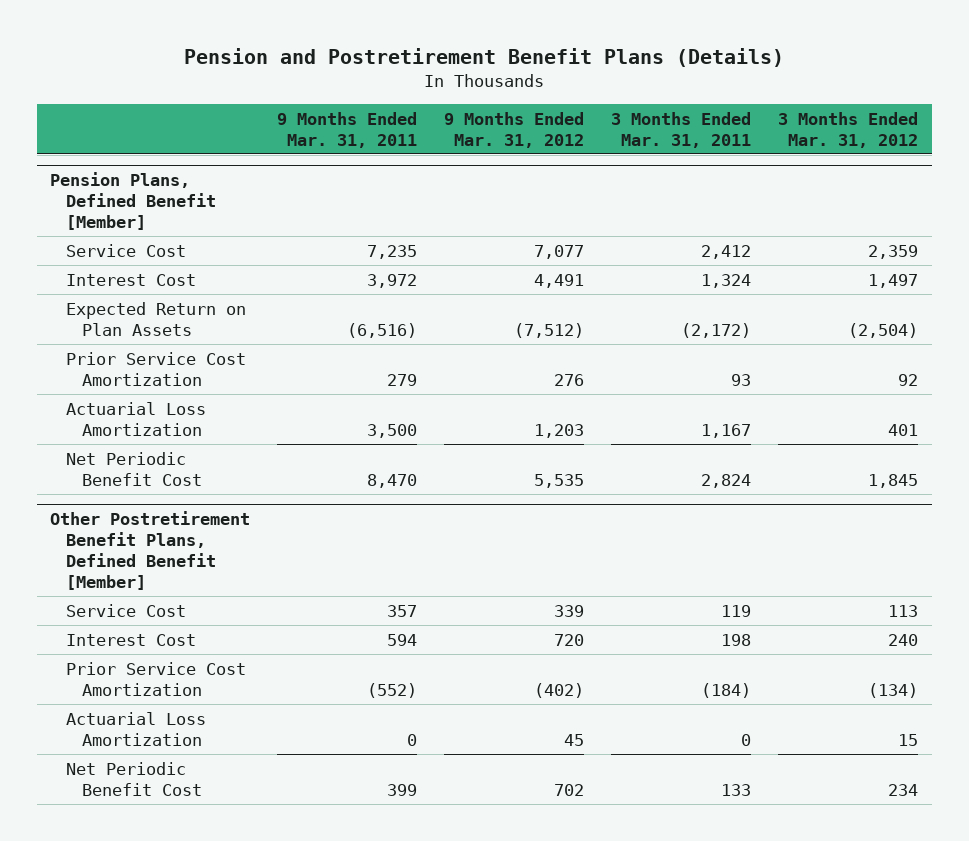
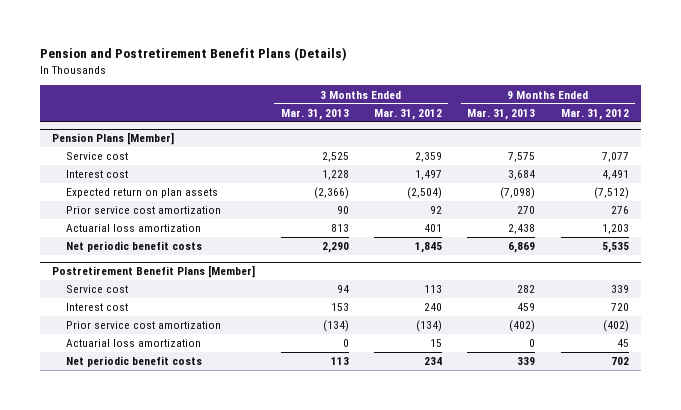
- | 9 Months Ended Mar. 31, 2011 | 9 Months Ended Mar. 31, 2012 | 3 Months Ended Mar. 31, 2011 | 3 Months Ended Mar. 31, 2012
+ | 3 Months Ended Mar. 31, 2013 | 3 Months Ended Mar. 31, 2012 | 9 Months Ended Mar. 31, 2013 | 9 Months Ended Mar. 31, 2012
- Pension Plans, Defined Benefit [Member]
- Service Cost | 7,235 | 7,077 | 2,412 | 2,359
- Interest Cost | 3,972 | 4,491 | 1,324 | 1,497
- Expected Return on Plan Assets | (6,516) | (7,512) | (2,172) | (2,504)
- Prior Service Cost Amortization | 279 | 276 | 93 | 92
- Actuarial Loss Amortization | 3,500 | 1,203 | 1,167 | 401
- Net Periodic Benefit Cost | 8,470 | 5,535 | 2,824 | 1,845
- Other Postretirement Benefit Plans, Defined Benefit [Member]
- Service Cost | 357 | 339 | 119 | 113
- Interest Cost | 594 | 720 | 198 | 240
- Prior Service Cost Amortization | (552) | (402) | (184) | (134)
- Actuarial Loss Amortization | 0 | 45 | 0 | 15
- Net Periodic Benefit Cost | 399 | 702 | 133 | 234
+ Pension Plans [Member]
+ Service cost | 2,525 | 2,359 | 7,575 | 7,077
+ Interest cost | 1,228 | 1,497 | 3,684 | 4,491
+ Expected return on plan assets | (2,366) | (2,504) | (7,098) | (7,512)
+ Prior service cost amortization | 90 | 92 | 270 | 276
+ Actuarial loss amortization | 813 | 401 | 2,438 | 1,203
+ Net periodic benefit costs | 2,290 | 1,845 | 6,869 | 5,535
+ Postretirement Benefit Plans [Member]
+ Service cost | 94 | 113 | 282 | 339
+ Interest cost | 153 | 240 | 459 | 720
+ Prior service cost amortization | (134) | (134) | (402) | (402)
+ Actuarial loss amortization | 0 | 15 | 0 | 45
+ Net periodic benefit costs | 113 | 234 | 339 | 702

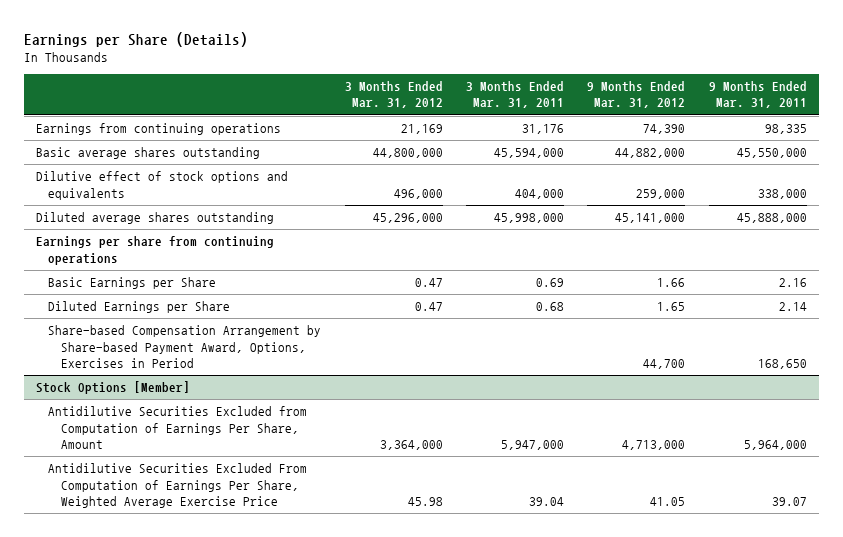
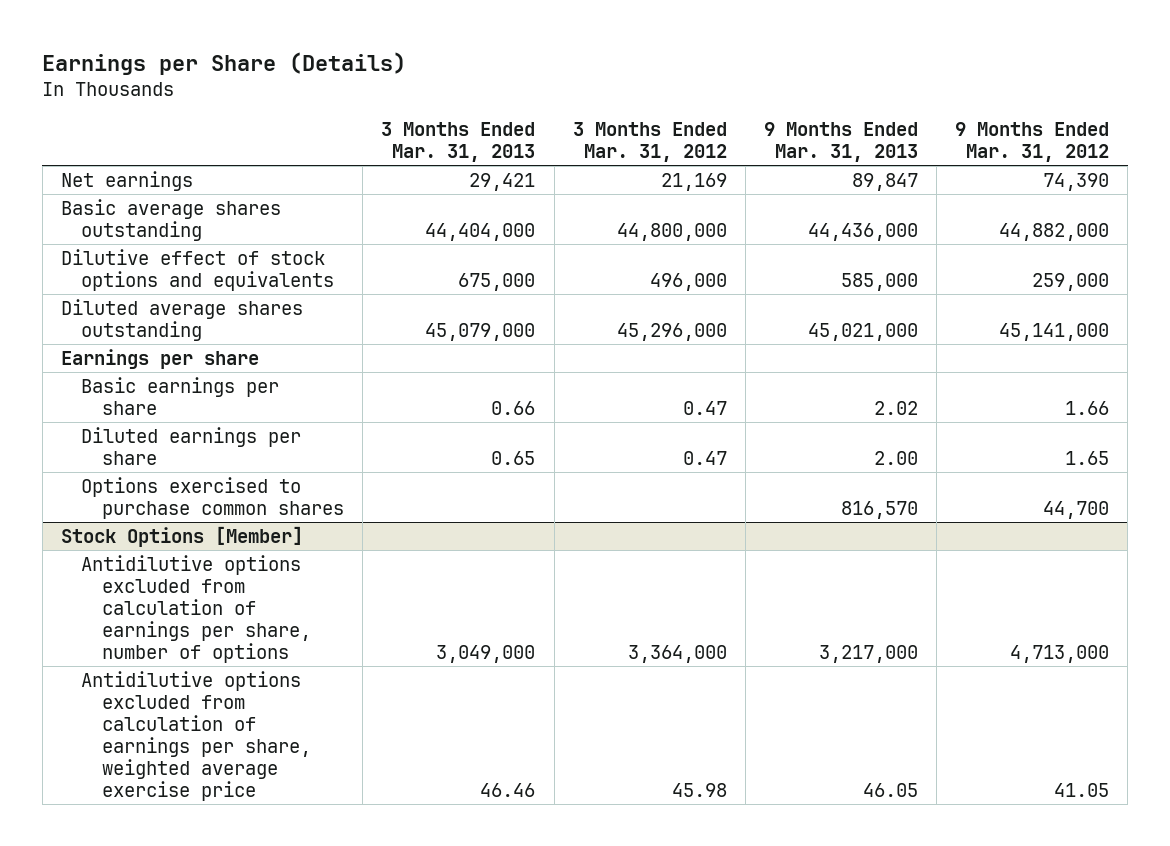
- | 3 Months Ended Mar. 31, 2012 | 3 Months Ended Mar. 31, 2011 | 9 Months Ended Mar. 31, 2012 | 9 Months Ended Mar. 31, 2011
+ | 3 Months Ended Mar. 31, 2013 | 3 Months Ended Mar. 31, 2012 | 9 Months Ended Mar. 31, 2013 | 9 Months Ended Mar. 31, 2012
- Earnings from continuing operations | 21,169 | 31,176 | 74,390 | 98,335
+ Net earnings | 29,421 | 21,169 | 89,847 | 74,390
- Earnings per share from continuing operations
- Basic Earnings per Share | 0.47 | 0.69 | 1.66 | 2.16
- Diluted Earnings per Share | 0.47 | 0.68 | 1.65 | 2.14
- Share-based Compensation Arrangement by Share-based Payment Award, Options, Exercises in Period | | | 44,700 | 168,650
+ Earnings per share
+ Basic earnings per share | 0.66 | 0.47 | 2.02 | 1.66
+ Diluted earnings per share | 0.65 | 0.47 | 2.00 | 1.65
+ Options exercised to purchase common shares | | | 816,570 | 44,700
@ Stock Options [Member]
- Antidilutive Securities Excluded from Computation of Earnings Per Share, Amount | 3,364,000 | 5,947,000 | 4,713,000 | 5,964,000
- Antidilutive Securities Excluded From Computation of Earnings Per Share, Weighted Average Exercise Price | 45.98 | 39.04 | 41.05 | 39.07
+ Antidilutive options excluded from calculation of earnings per share, number of options | 3,049,000 | 3,364,000 | 3,217,000 | 4,713,000
+ Antidilutive options excluded from calculation of earnings per share, weighted average exercise price | 46.46 | 45.98 | 46.05 | 41.05

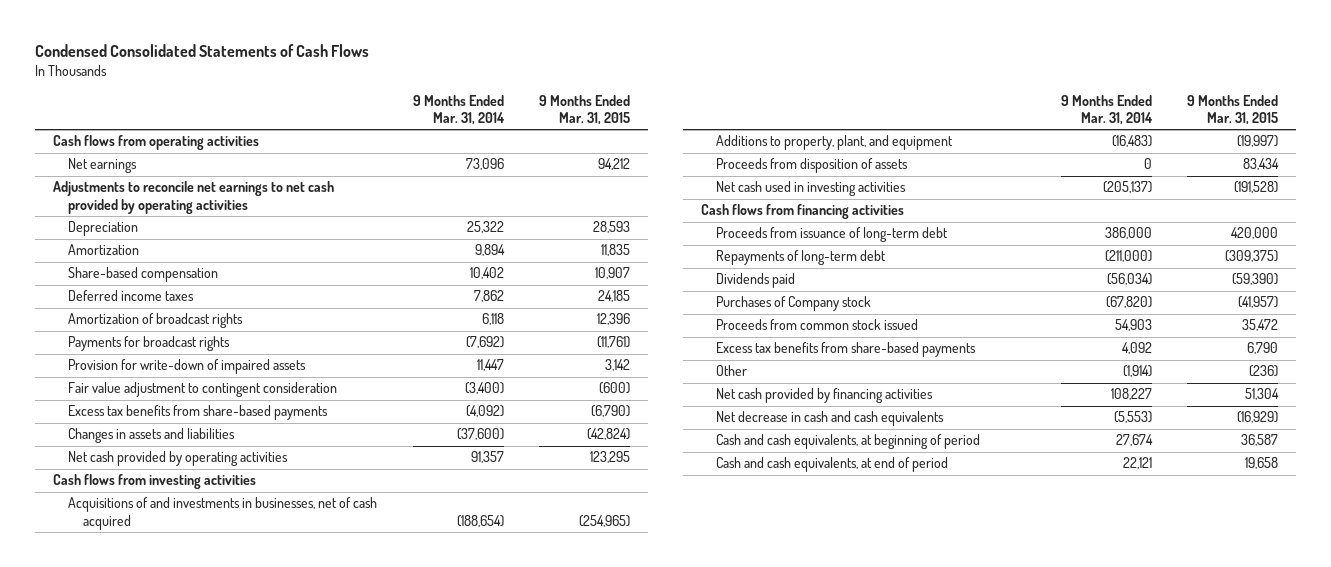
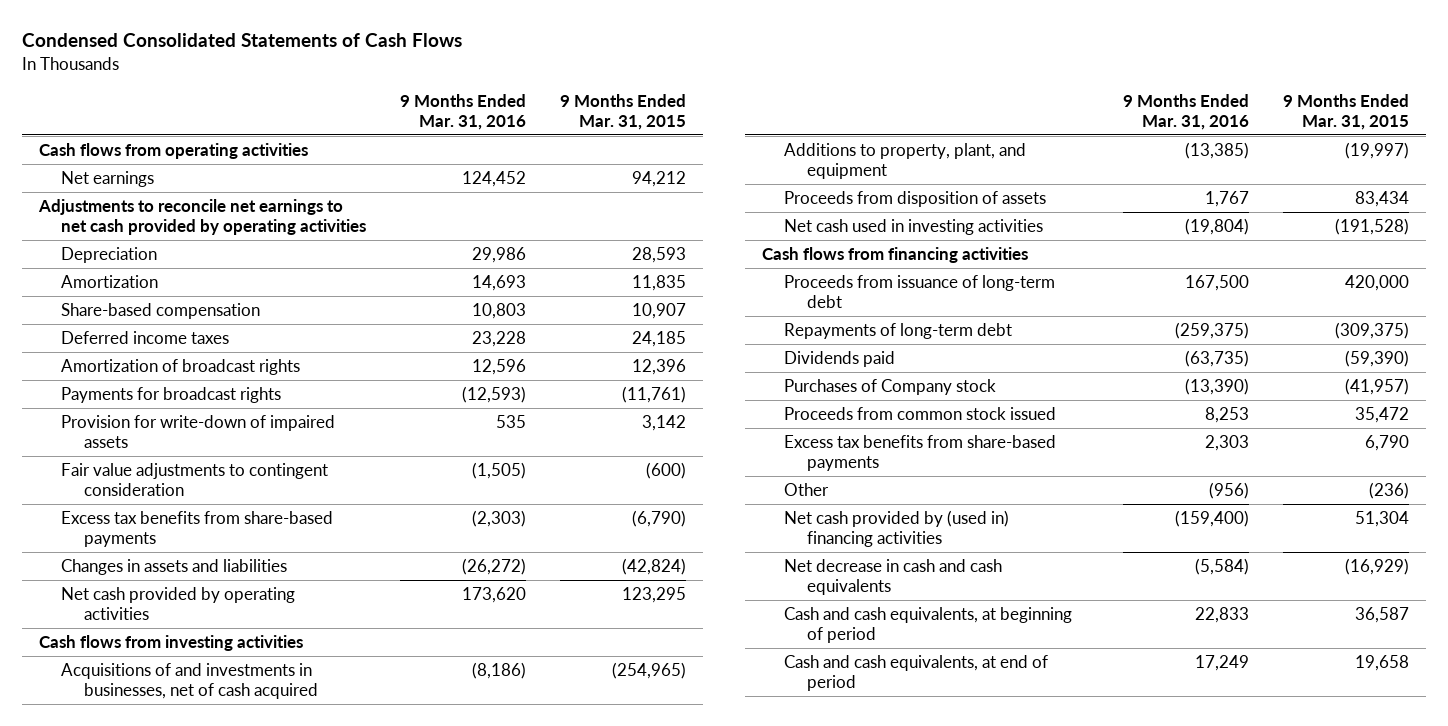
- | 9 Months Ended Mar. 31, 2014 | 9 Months Ended Mar. 31, 2015
+ | 9 Months Ended Mar. 31, 2016 | 9 Months Ended Mar. 31, 2015
- Fair value adjustment to contingent consideration | (3,400) | (600)
+ Fair value adjustments to contingent consideration | (1,505) | (600)
- Net cash provided by financing activities | 108,227 | 51,304
+ Net cash provided by (used in) financing activities | (159,400) | 51,304

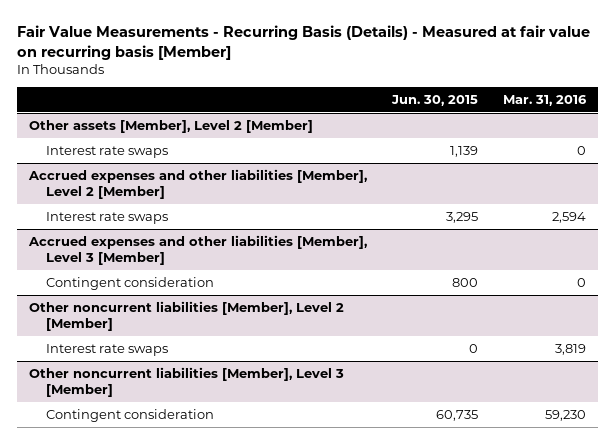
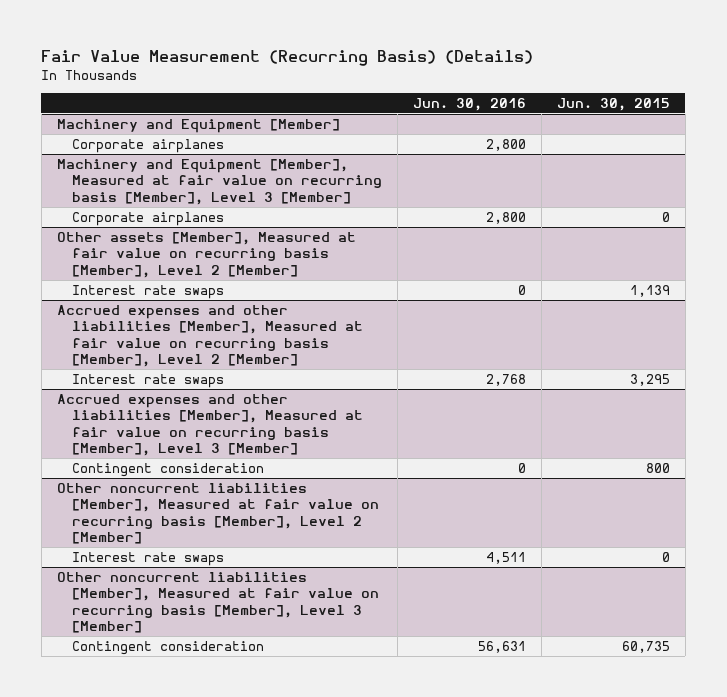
- Fair Value Measurements - Recurring Basis (Details) - Measured at fair value on recurring basis [Member]
+ Fair Value Measurement (Recurring Basis) (Details)
- | Jun. 30, 2015 | Mar. 31, 2016
+ | Jun. 30, 2016 | Jun. 30, 2015
- Other assets [Member], Level 2 [Member]
+ Machinery and Equipment [Member]
+ Corporate airplanes | 2,800 |
+ Machinery and Equipment [Member], Measured at fair value on recurring basis [Member], Level 3 [Member]
+ Corporate airplanes | 2,800 | 0
+ Other assets [Member], Measured at fair value on recurring basis [Member], Level 2 [Member]
- Accrued expenses and other liabilities [Member], Level 2 [Member]
+ Accrued expenses and other liabilities [Member], Measured at fair value on recurring basis [Member], Level 2 [Member]
- Accrued expenses and other liabilities [Member], Level 3 [Member]
+ Accrued expenses and other liabilities [Member], Measured at fair value on recurring basis [Member], Level 3 [Member]
- Other noncurrent liabilities [Member], Level 2 [Member]
+ Other noncurrent liabilities [Member], Measured at fair value on recurring basis [Member], Level 2 [Member]
- Other noncurrent liabilities [Member], Level 3 [Member]
+ Other noncurrent liabilities [Member], Measured at fair value on recurring basis [Member], Level 3 [Member]

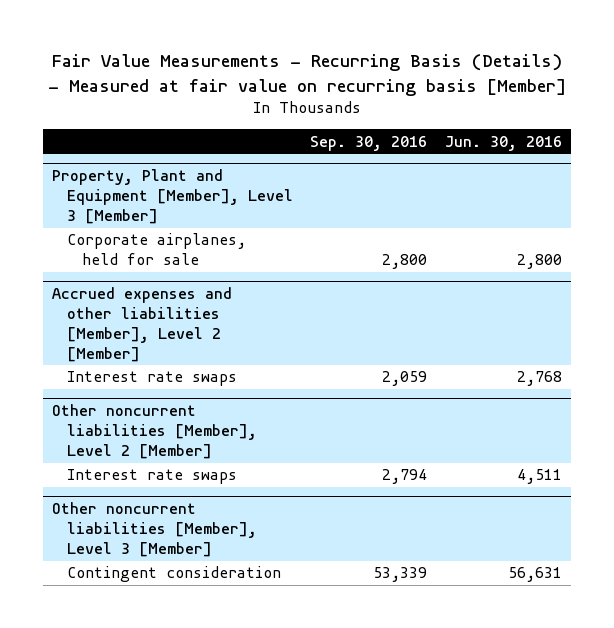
- Fair Value Measurement (Recurring Basis) (Details)
+ Fair Value Measurements - Recurring Basis (Details) - Measured at fair value on recurring basis [Member]
- | Jun. 30, 2016 | Jun. 30, 2015
+ | Sep. 30, 2016 | Jun. 30, 2016
- Machinery and Equipment [Member]
- Corporate airplanes | 2,800 |
- Machinery and Equipment [Member], Measured at fair value on recurring basis [Member], Level 3 [Member]
- Corporate airplanes | 2,800 | 0
- Other assets [Member], Measured at fair value on recurring basis [Member], Level 2 [Member]
- Interest rate swaps | 0 | 1,139
- Accrued expenses and other liabilities [Member], Measured at fair value on recurring basis [Member], Level 2 [Member]
+ Property, Plant and Equipment [Member], Level 3 [Member]
+ Corporate airplanes, held for sale | 2,800 | 2,800
+ Accrued expenses and other liabilities [Member], Level 2 [Member]
- Accrued expenses and other liabilities [Member], Measured at fair value on recurring basis [Member], Level 3 [Member]
- Contingent consideration | 0 | 800
- Other noncurrent liabilities [Member], Measured at fair value on recurring basis [Member], Level 2 [Member]
+ Other noncurrent liabilities [Member], Level 2 [Member]
- Other noncurrent liabilities [Member], Measured at fair value on recurring basis [Member], Level 3 [Member]
+ Other noncurrent liabilities [Member], Level 3 [Member]

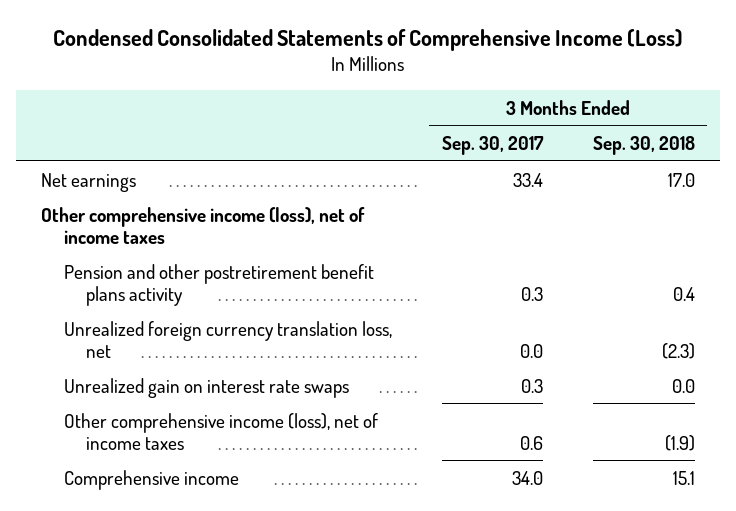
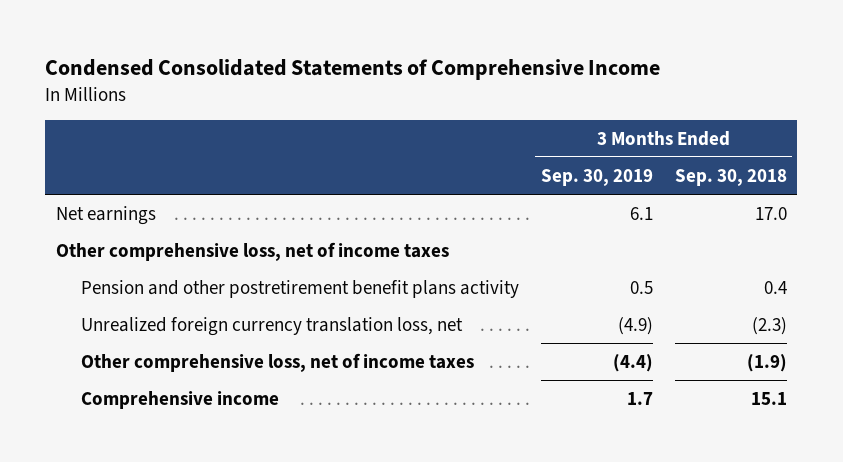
- Condensed Consolidated Statements of Comprehensive Income (Loss)
+ Condensed Consolidated Statements of Comprehensive Income
- | 3 Months Ended Sep. 30, 2017 | 3 Months Ended Sep. 30, 2018
+ | 3 Months Ended Sep. 30, 2019 | 3 Months Ended Sep. 30, 2018
- Other comprehensive income (loss), net of income taxes
+ Other comprehensive loss, net of income taxes
- Unrealized gain on interest rate swaps | 0.3 | 0.0
- Other comprehensive income (loss), net of income taxes | 0.6 | (1.9)
+ Other comprehensive loss, net of income taxes | (4.4) | (1.9)

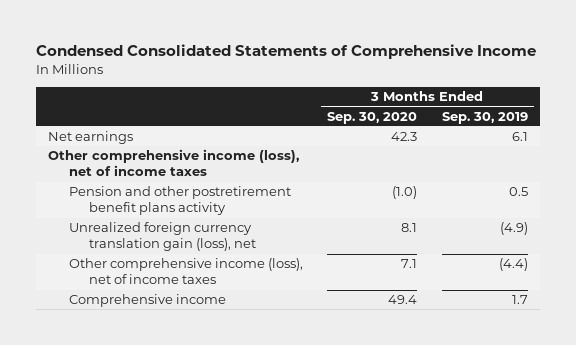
- | 3 Months Ended Sep. 30, 2019 | 3 Months Ended Sep. 30, 2018
+ | 3 Months Ended Sep. 30, 2020 | 3 Months Ended Sep. 30, 2019
- Other comprehensive loss, net of income taxes
+ Other comprehensive income (loss), net of income taxes
- Unrealized foreign currency translation loss, net | (4.9) | (2.3)
- Other comprehensive loss, net of income taxes | (4.4) | (1.9)
+ Unrealized foreign currency translation gain (loss), net | 8.1 | (4.9)
+ Other comprehensive income (loss), net of income taxes | 7.1 | (4.4)

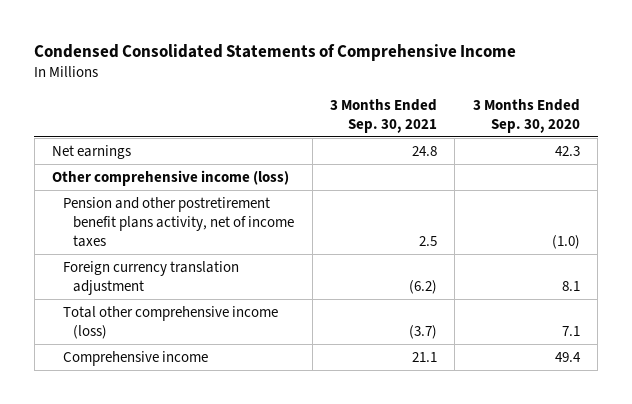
- | 3 Months Ended Sep. 30, 2020 | 3 Months Ended Sep. 30, 2019
+ | 3 Months Ended Sep. 30, 2021 | 3 Months Ended Sep. 30, 2020
- Other comprehensive income (loss), net of income taxes
- Pension and other postretirement benefit plans activity | (1.0) | 0.5
- Unrealized foreign currency translation gain (loss), net | 8.1 | (4.9)
- Other comprehensive income (loss), net of income taxes | 7.1 | (4.4)
+ Other comprehensive income (loss)
+ Pension and other postretirement benefit plans activity, net of income taxes | 2.5 | (1.0)
+ Foreign currency translation adjustment | (6.2) | 8.1
+ Total other comprehensive income (loss) | (3.7) | 7.1

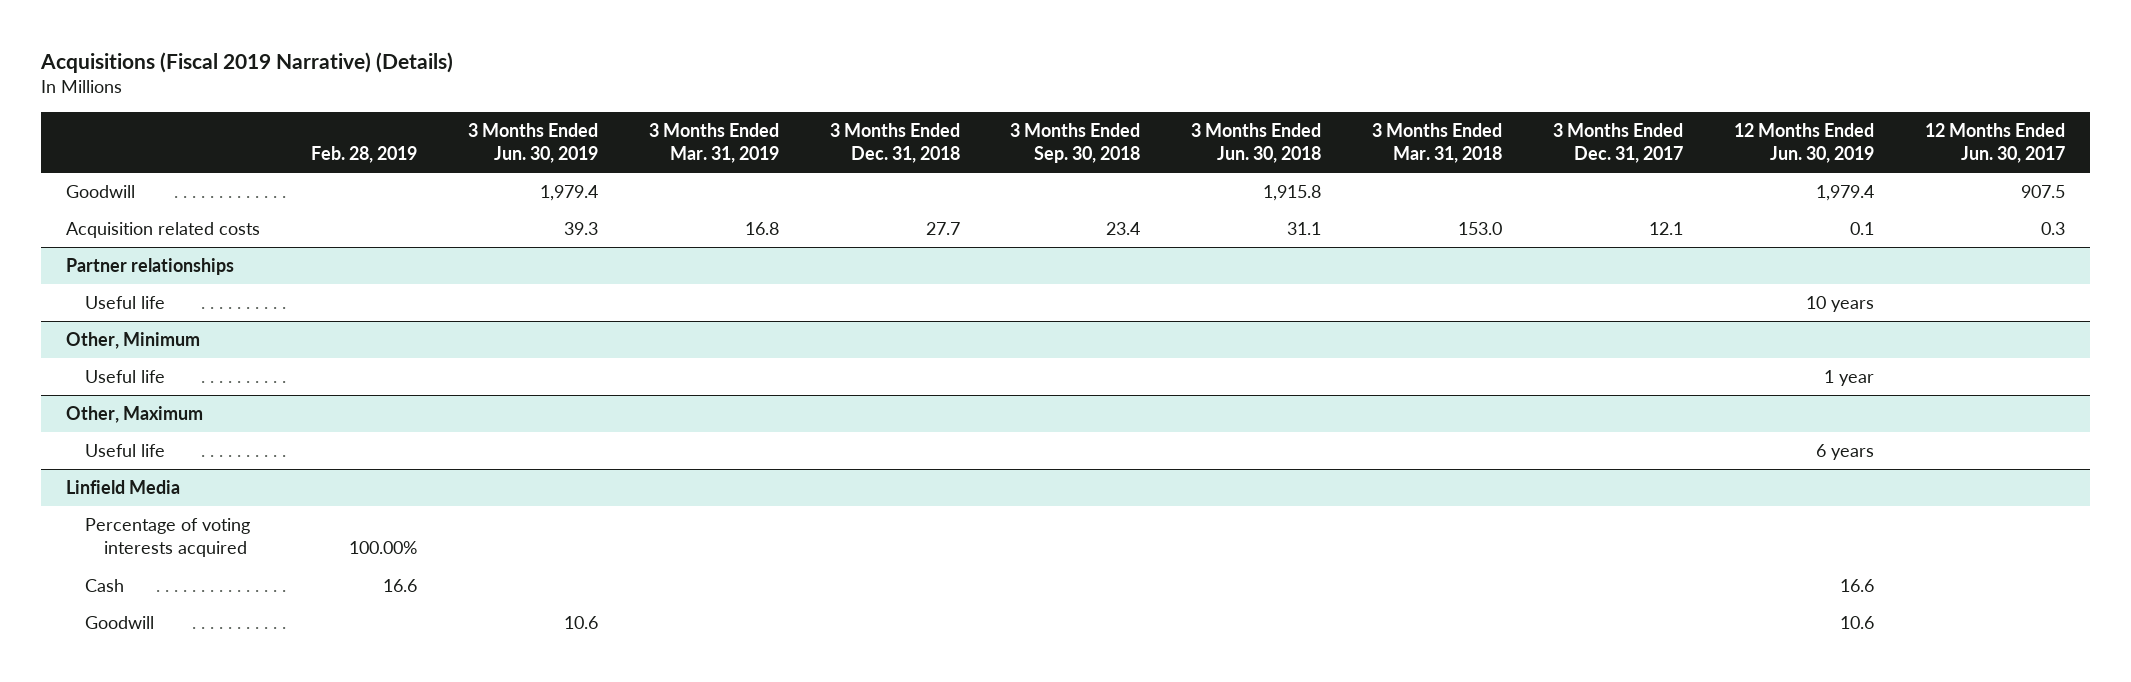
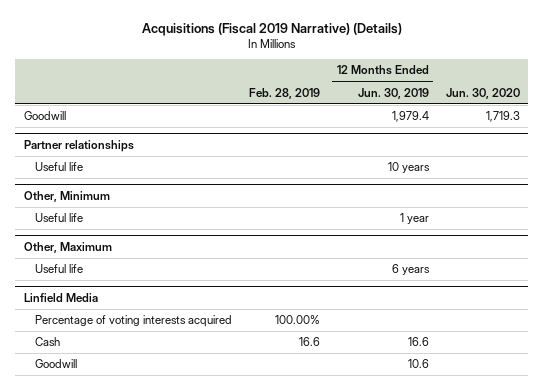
- | Feb. 28, 2019 | 3 Months Ended Jun. 30, 2019 | 3 Months Ended Mar. 31, 2019 | 3 Months Ended Dec. 31, 2018 | 3 Months Ended Sep. 30, 2018 | 3 Months Ended Jun. 30, 2018 | 3 Months Ended Mar. 31, 2018 | 3 Months Ended Dec. 31, 2017 | 12 Months Ended Jun. 30, 2019 | 12 Months Ended Jun. 30, 2017
+ | Feb. 28, 2019 | 12 Months Ended Jun. 30, 2019 | Jun. 30, 2020
- Acquisition related costs | | 39.3 | 16.8 | 27.7 | 23.4 | 31.1 | 153.0 | 12.1 | 0.1 | 0.3

